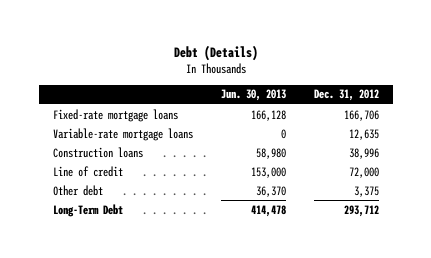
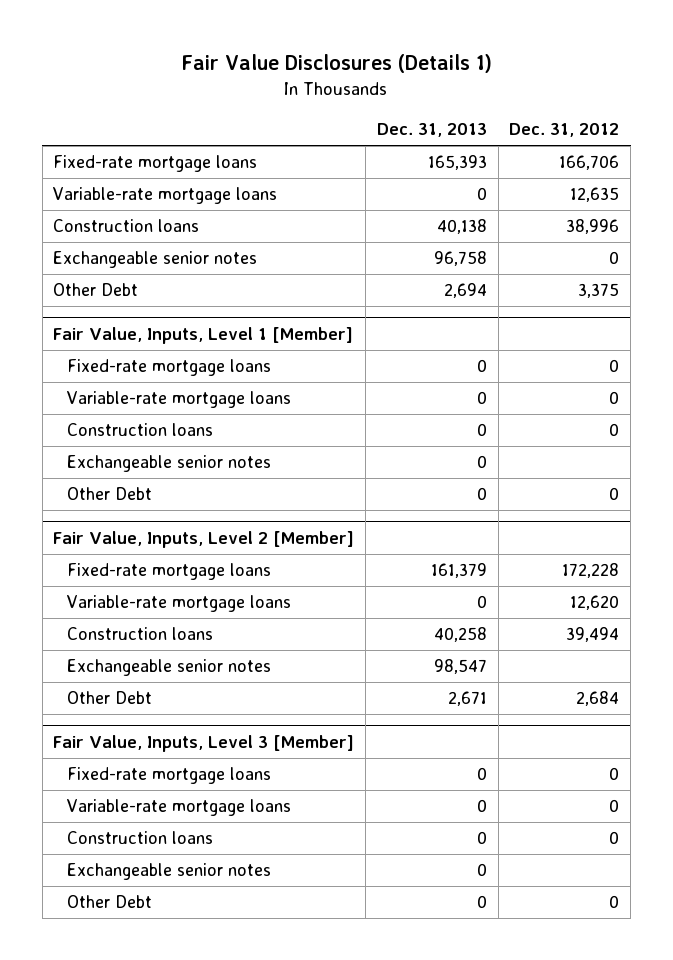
- Debt (Details)
+ Fair Value Disclosures (Details 1)
- | Jun. 30, 2013 | Dec. 31, 2012
+ | Dec. 31, 2013 | Dec. 31, 2012
- Line of credit | 153,000 | 72,000
- Other debt | 36,370 | 3,375
- Long-Term Debt | 414,478 | 293,712
+ Exchangeable senior notes | 96,758 | 0
+ Other Debt | 2,694 | 3,375
+ Fair Value, Inputs, Level 1 [Member]
+ Fixed-rate mortgage loans | 0 | 0
+ Variable-rate mortgage loans | 0 | 0
+ Construction loans | 0 | 0
+ Exchangeable senior notes | 0 |
+ Other Debt | 0 | 0
+ Fair Value, Inputs, Level 2 [Member]
+ Fixed-rate mortgage loans | 161,379 | 172,228
+ Variable-rate mortgage loans | 0 | 12,620
+ Construction loans | 40,258 | 39,494
+ Exchangeable senior notes | 98,547 |
+ Other Debt | 2,671 | 2,684
+ Fair Value, Inputs, Level 3 [Member]
+ Fixed-rate mortgage loans | 0 | 0
+ Variable-rate mortgage loans | 0 | 0
+ Construction loans | 0 | 0
+ Exchangeable senior notes | 0 |
+ Other Debt | 0 | 0

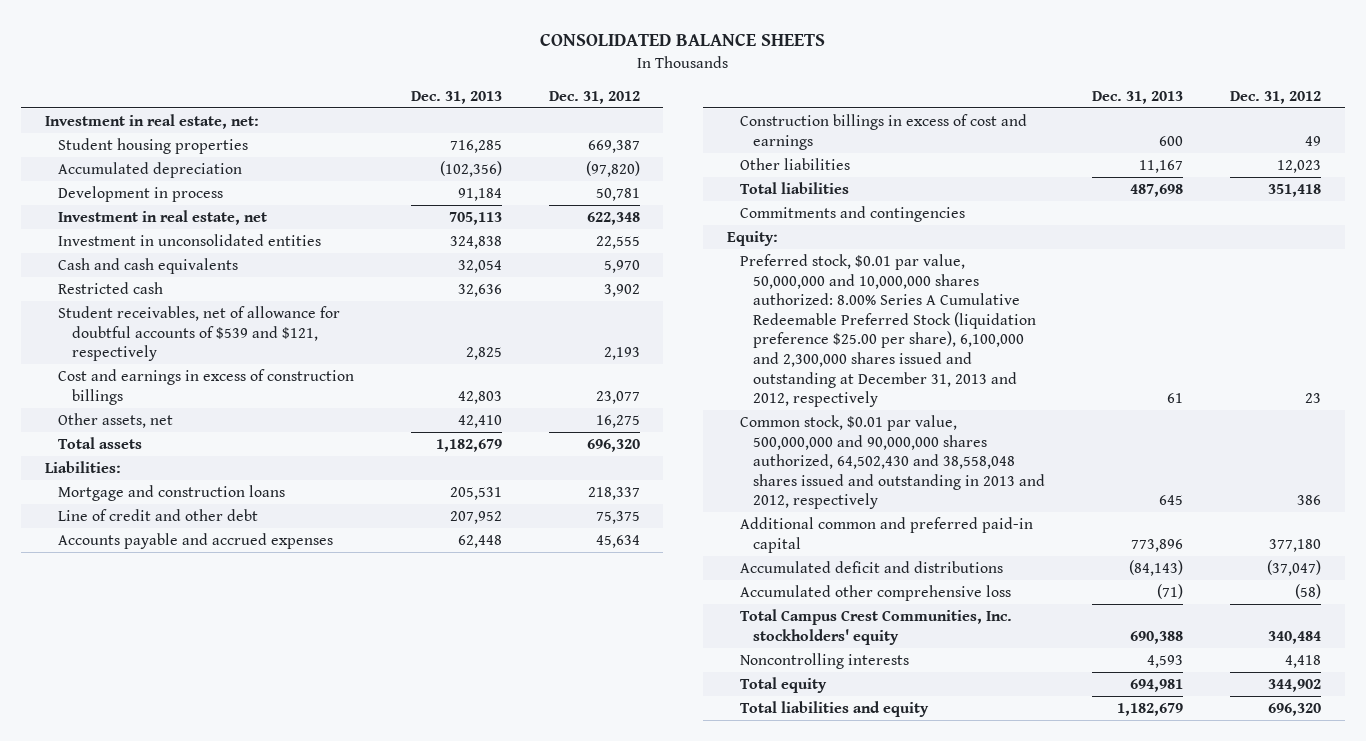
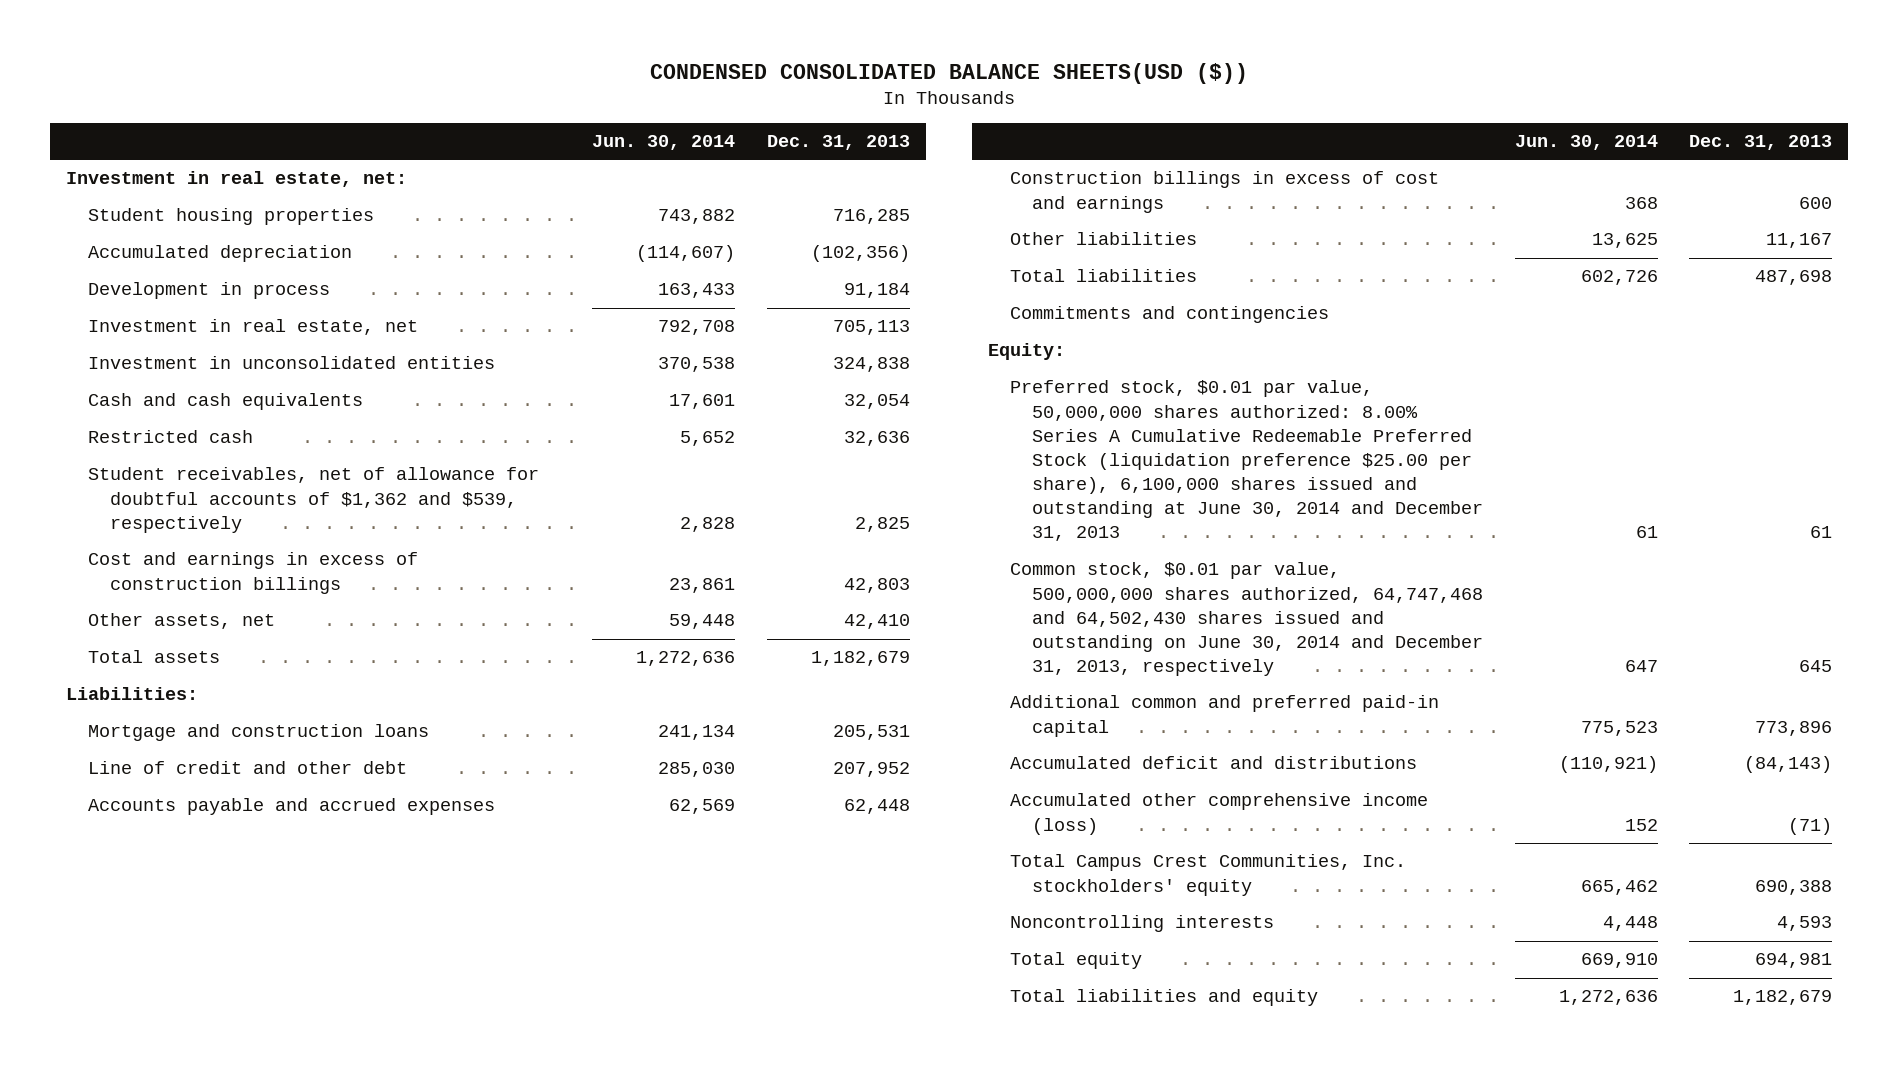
- CONSOLIDATED BALANCE SHEETS
+ CONDENSED CONSOLIDATED BALANCE SHEETS(USD ($))
- | Dec. 31, 2013 | Dec. 31, 2012
+ | Jun. 30, 2014 | Dec. 31, 2013
- Student receivables, net of allowance for doubtful accounts of $539 and $121, respectively | 2,825 | 2,193
+ Student receivables, net of allowance for doubtful accounts of $1,362 and $539, respectively | 2,828 | 2,825
- Preferred stock, $0.01 par value, 50,000,000 and 10,000,000 shares authorized: 8.00% Series A Cumulative Redeemable Preferred Stock (liquidation preference $25.00 per share), 6,100,000 and 2,300,000 shares issued and outstanding at December 31, 2013 and 2012, respectively | 61 | 23
- Common stock, $0.01 par value, 500,000,000 and 90,000,000 shares authorized, 64,502,430 and 38,558,048 shares issued and outstanding in 2013 and 2012, respectively | 645 | 386
+ Preferred stock, $0.01 par value, 50,000,000 shares authorized: 8.00% Series A Cumulative Redeemable Preferred Stock (liquidation preference $25.00 per share), 6,100,000 shares issued and outstanding at June 30, 2014 and December 31, 2013 | 61 | 61
+ Common stock, $0.01 par value, 500,000,000 shares authorized, 64,747,468 and 64,502,430 shares issued and outstanding on June 30, 2014 and December 31, 2013, respectively | 647 | 645
- Accumulated other comprehensive loss | (71) | (58)
+ Accumulated other comprehensive income (loss) | 152 | (71)

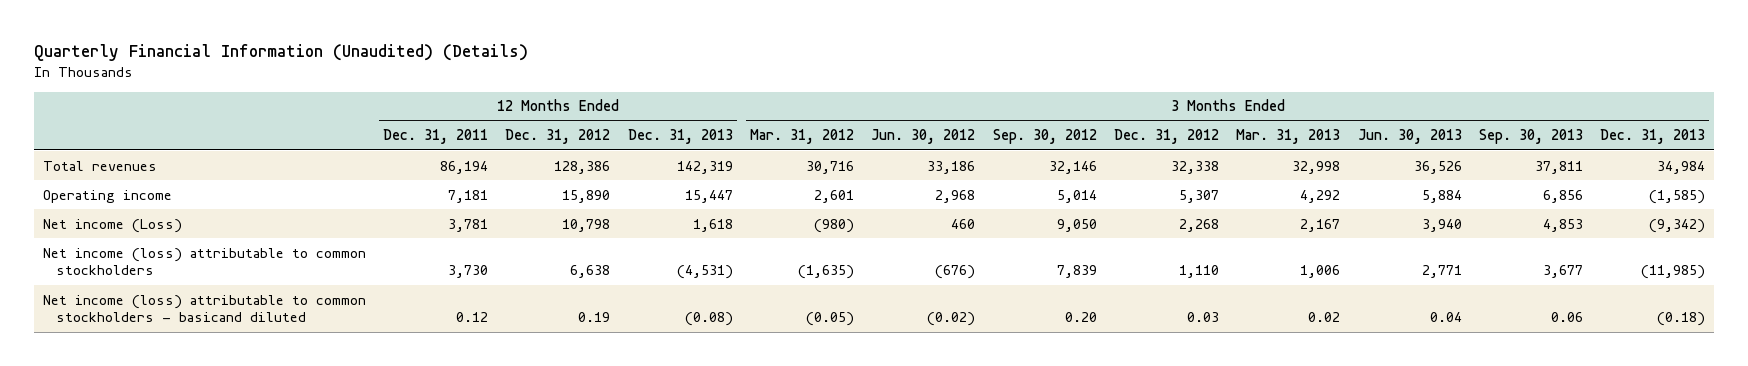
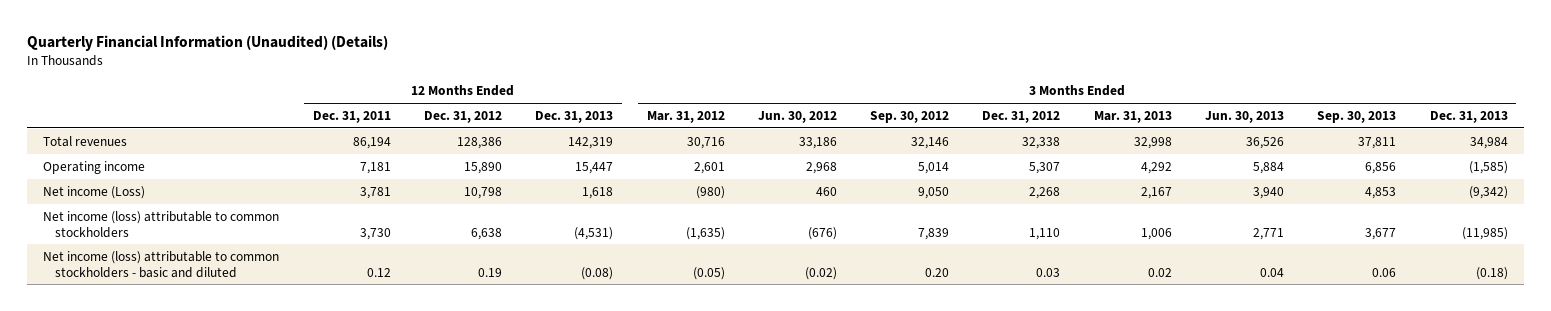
- Net income (loss) attributable to common stockholders - basicand diluted | 0.12 | 0.19 | (0.08) | (0.05) | (0.02) | 0.20 | 0.03 | 0.02 | 0.04 | 0.06 | (0.18)
+ Net income (loss) attributable to common stockholders - basic and diluted | 0.12 | 0.19 | (0.08) | (0.05) | (0.02) | 0.20 | 0.03 | 0.02 | 0.04 | 0.06 | (0.18)

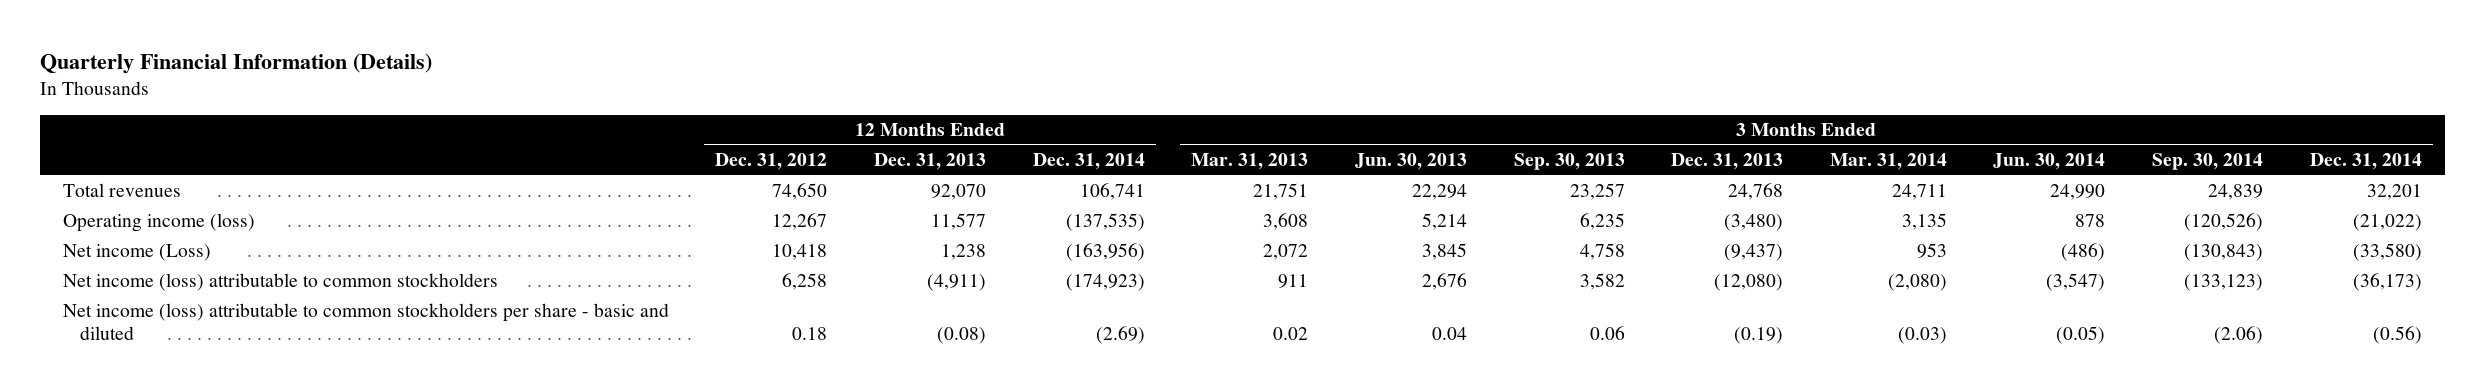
- Quarterly Financial Information (Unaudited) (Details)
+ Quarterly Financial Information (Details)
- | 12 Months Ended Dec. 31, 2011 | 12 Months Ended Dec. 31, 2012 | 12 Months Ended Dec. 31, 2013 | 3 Months Ended Mar. 31, 2012 | 3 Months Ended Jun. 30, 2012 | 3 Months Ended Sep. 30, 2012 | 3 Months Ended Dec. 31, 2012 | 3 Months Ended Mar. 31, 2013 | 3 Months Ended Jun. 30, 2013 | 3 Months Ended Sep. 30, 2013 | 3 Months Ended Dec. 31, 2013
+ | 12 Months Ended Dec. 31, 2012 | 12 Months Ended Dec. 31, 2013 | 12 Months Ended Dec. 31, 2014 | 3 Months Ended Mar. 31, 2013 | 3 Months Ended Jun. 30, 2013 | 3 Months Ended Sep. 30, 2013 | 3 Months Ended Dec. 31, 2013 | 3 Months Ended Mar. 31, 2014 | 3 Months Ended Jun. 30, 2014 | 3 Months Ended Sep. 30, 2014 | 3 Months Ended Dec. 31, 2014
- Total revenues | 86,194 | 128,386 | 142,319 | 30,716 | 33,186 | 32,146 | 32,338 | 32,998 | 36,526 | 37,811 | 34,984
- Operating income | 7,181 | 15,890 | 15,447 | 2,601 | 2,968 | 5,014 | 5,307 | 4,292 | 5,884 | 6,856 | (1,585)
- Net income (Loss) | 3,781 | 10,798 | 1,618 | (980) | 460 | 9,050 | 2,268 | 2,167 | 3,940 | 4,853 | (9,342)
- Net income (loss) attributable to common stockholders | 3,730 | 6,638 | (4,531) | (1,635) | (676) | 7,839 | 1,110 | 1,006 | 2,771 | 3,677 | (11,985)
- Net income (loss) attributable to common stockholders - basic and diluted | 0.12 | 0.19 | (0.08) | (0.05) | (0.02) | 0.20 | 0.03 | 0.02 | 0.04 | 0.06 | (0.18)
+ Total revenues | 74,650 | 92,070 | 106,741 | 21,751 | 22,294 | 23,257 | 24,768 | 24,711 | 24,990 | 24,839 | 32,201
+ Operating income (loss) | 12,267 | 11,577 | (137,535) | 3,608 | 5,214 | 6,235 | (3,480) | 3,135 | 878 | (120,526) | (21,022)
+ Net income (Loss) | 10,418 | 1,238 | (163,956) | 2,072 | 3,845 | 4,758 | (9,437) | 953 | (486) | (130,843) | (33,580)
+ Net income (loss) attributable to common stockholders | 6,258 | (4,911) | (174,923) | 911 | 2,676 | 3,582 | (12,080) | (2,080) | (3,547) | (133,123) | (36,173)
+ Net income (loss) attributable to common stockholders per share - basic and diluted | 0.18 | (0.08) | (2.69) | 0.02 | 0.04 | 0.06 | (0.19) | (0.03) | (0.05) | (2.06) | (0.56)

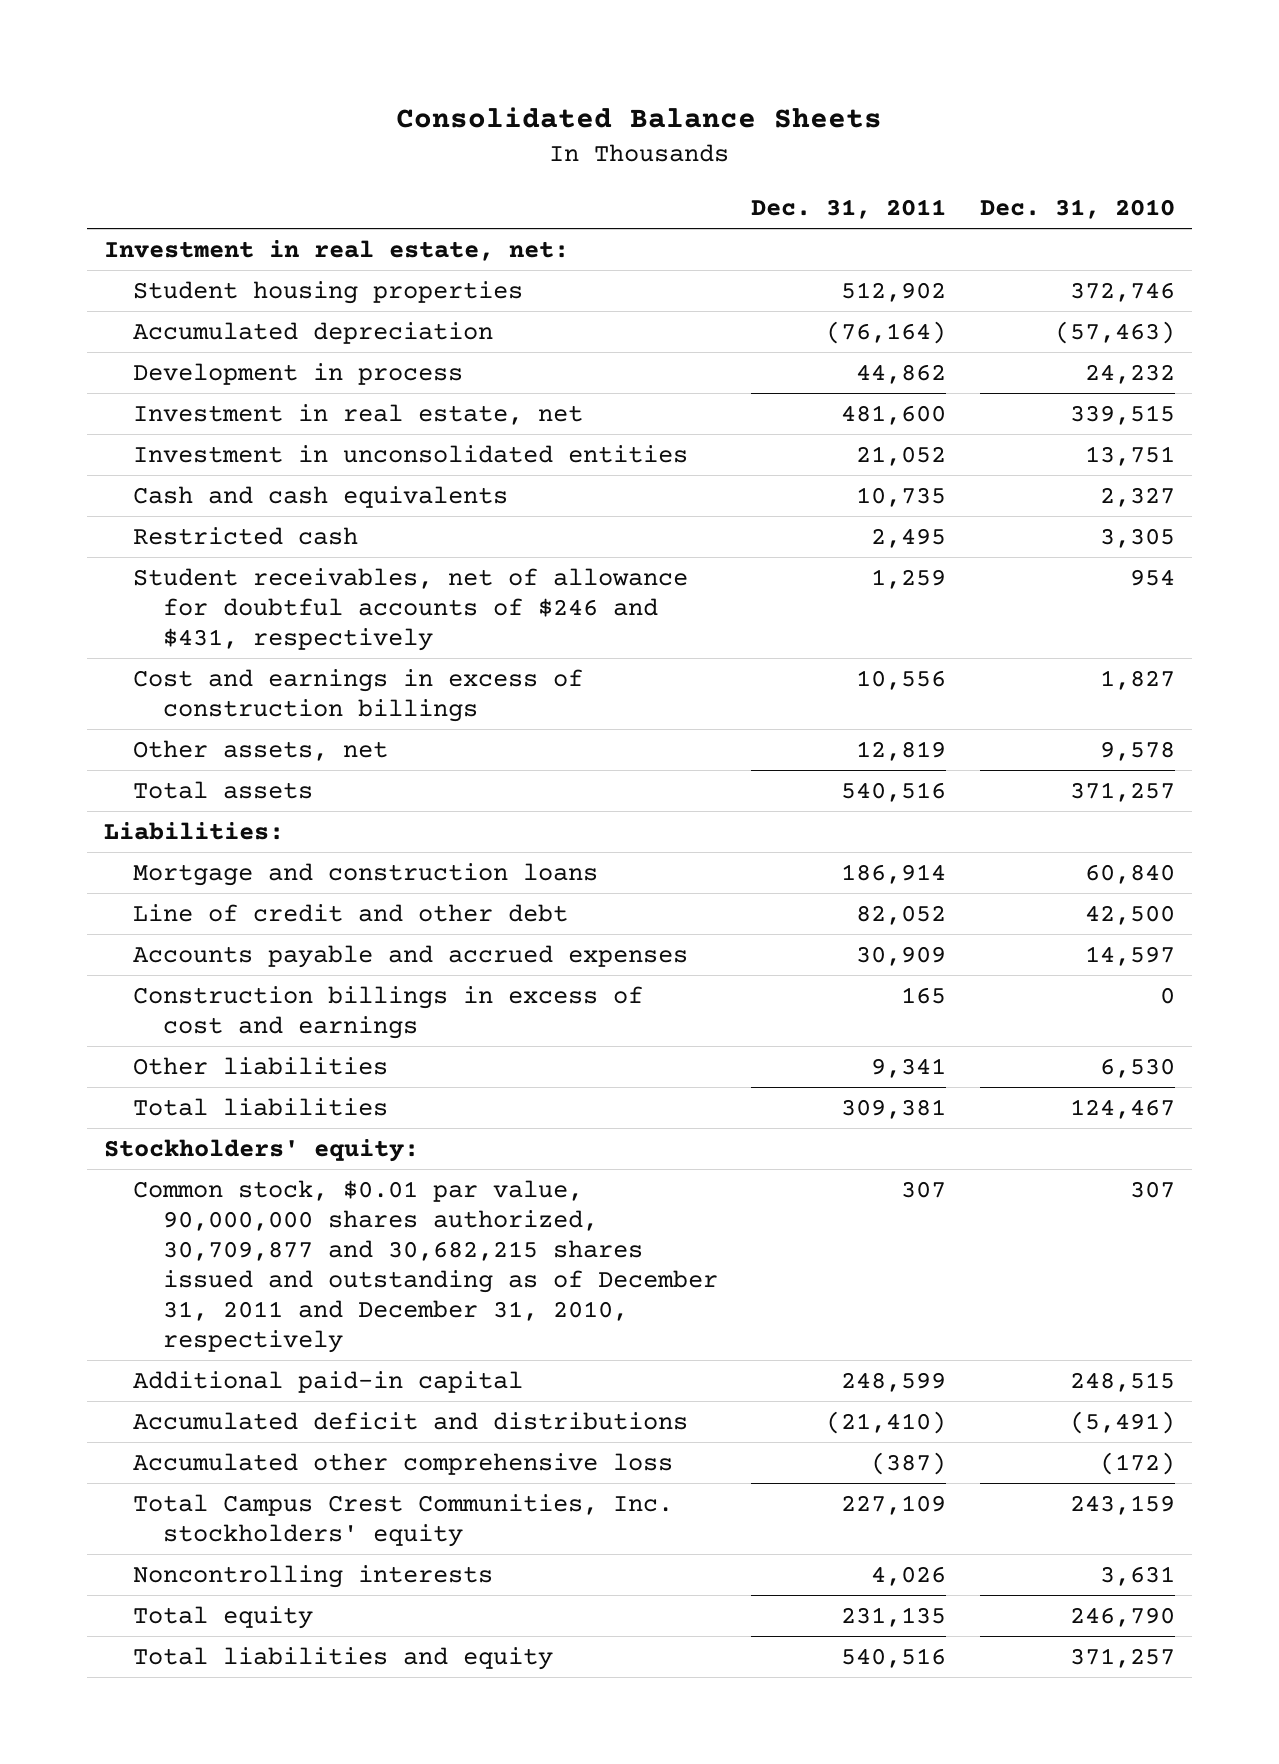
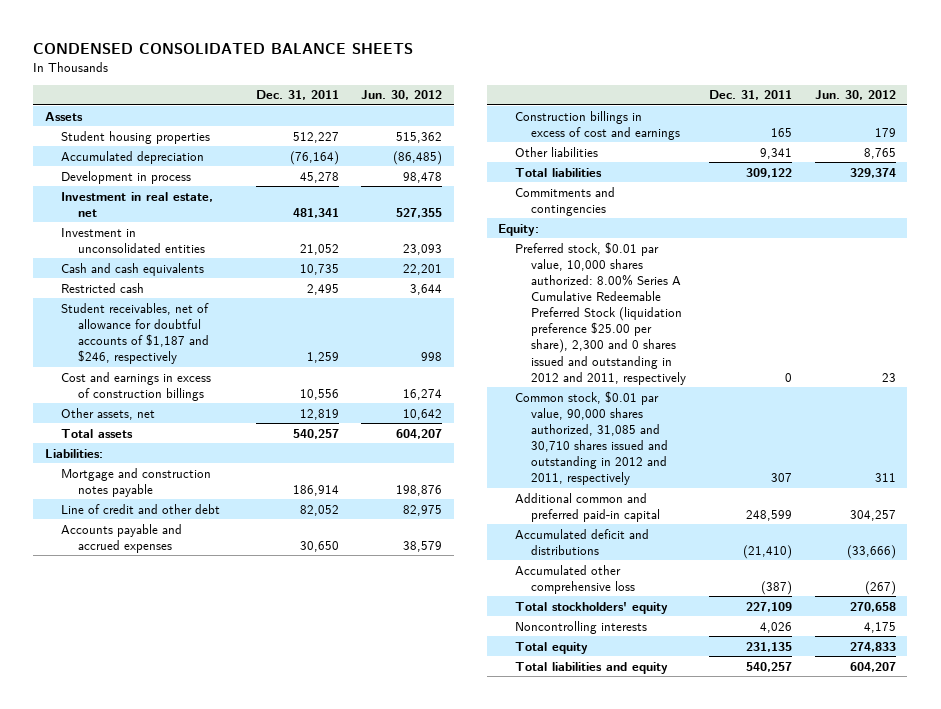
- Consolidated Balance Sheets
+ CONDENSED CONSOLIDATED BALANCE SHEETS
- | Dec. 31, 2011 | Dec. 31, 2010
+ | Dec. 31, 2011 | Jun. 30, 2012
- Investment in real estate, net:
- Student housing properties | 512,902 | 372,746
+ Assets
+ Student housing properties | 512,227 | 515,362
- Development in process | 44,862 | 24,232
- Investment in real estate, net | 481,600 | 339,515
+ Development in process | 45,278 | 98,478
+ Investment in real estate, net | 481,341 | 527,355
- Student receivables, net of allowance for doubtful accounts of $246 and $431, respectively | 1,259 | 954
+ Student receivables, net of allowance for doubtful accounts of $1,187 and $246, respectively | 1,259 | 998
- Total assets | 540,516 | 371,257
+ Total assets | 540,257 | 604,207
- Mortgage and construction loans | 186,914 | 60,840
+ Mortgage and construction notes payable | 186,914 | 198,876
- Accounts payable and accrued expenses | 30,909 | 14,597
+ Accounts payable and accrued expenses | 30,650 | 38,579
- Total liabilities | 309,381 | 124,467
- Stockholders' equity:
- Common stock, $0.01 par value, 90,000,000 shares authorized, 30,709,877 and 30,682,215 shares issued and outstanding as of December 31, 2011 and December 31, 2010, respectively | 307 | 307
- Additional paid-in capital | 248,599 | 248,515
+ Total liabilities | 309,122 | 329,374
+ Commitments and contingencies
+ Equity:
+ Preferred stock, $0.01 par value, 10,000 shares authorized: 8.00% Series A Cumulative Redeemable Preferred Stock (liquidation preference $25.00 per share), 2,300 and 0 shares issued and outstanding in 2012 and 2011, respectively | 0 | 23
+ Common stock, $0.01 par value, 90,000 shares authorized, 31,085 and 30,710 shares issued and outstanding in 2012 and 2011, respectively | 307 | 311
+ Additional common and preferred paid-in capital | 248,599 | 304,257
- Total Campus Crest Communities, Inc. stockholders' equity | 227,109 | 243,159
+ Total stockholders' equity | 227,109 | 270,658
- Total liabilities and equity | 540,516 | 371,257
+ Total liabilities and equity | 540,257 | 604,207

